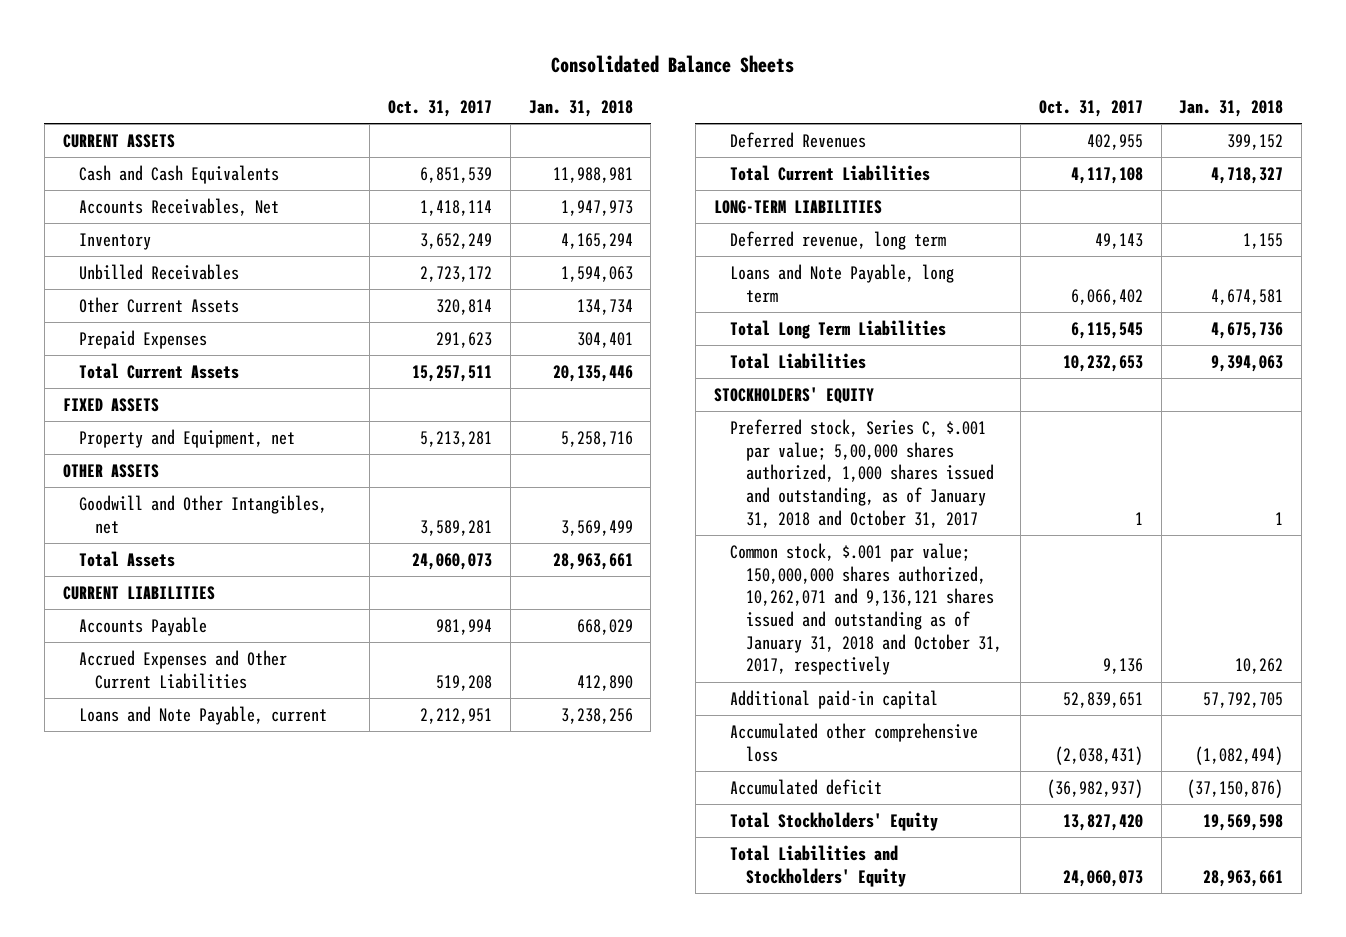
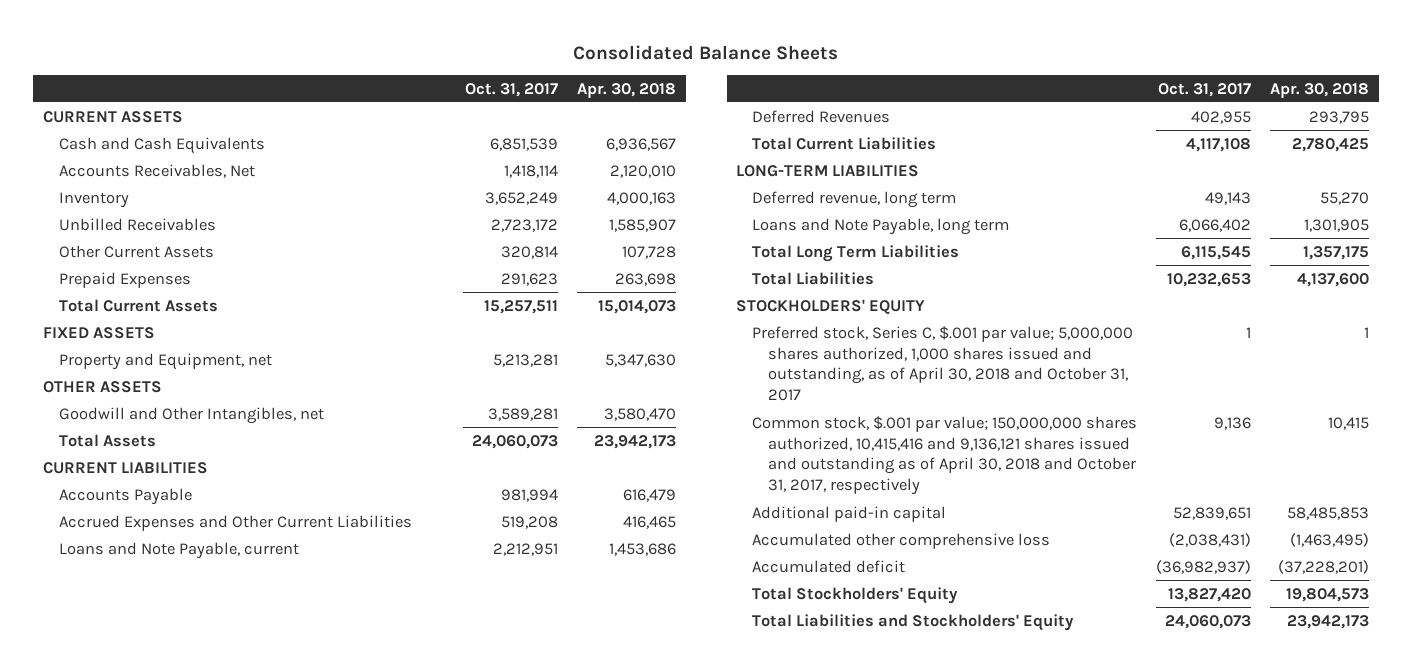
- | Oct. 31, 2017 | Jan. 31, 2018
+ | Oct. 31, 2017 | Apr. 30, 2018
- Preferred stock, Series C, $.001 par value; 5,00,000 shares authorized, 1,000 shares issued and outstanding, as of January 31, 2018 and October 31, 2017 | 1 | 1
- Common stock, $.001 par value; 150,000,000 shares authorized, 10,262,071 and 9,136,121 shares issued and outstanding as of January 31, 2018 and October 31, 2017, respectively | 9,136 | 10,262
+ Preferred stock, Series C, $.001 par value; 5,000,000 shares authorized, 1,000 shares issued and outstanding, as of April 30, 2018 and October 31, 2017 | 1 | 1
+ Common stock, $.001 par value; 150,000,000 shares authorized, 10,415,416 and 9,136,121 shares issued and outstanding as of April 30, 2018 and October 31, 2017, respectively | 9,136 | 10,415

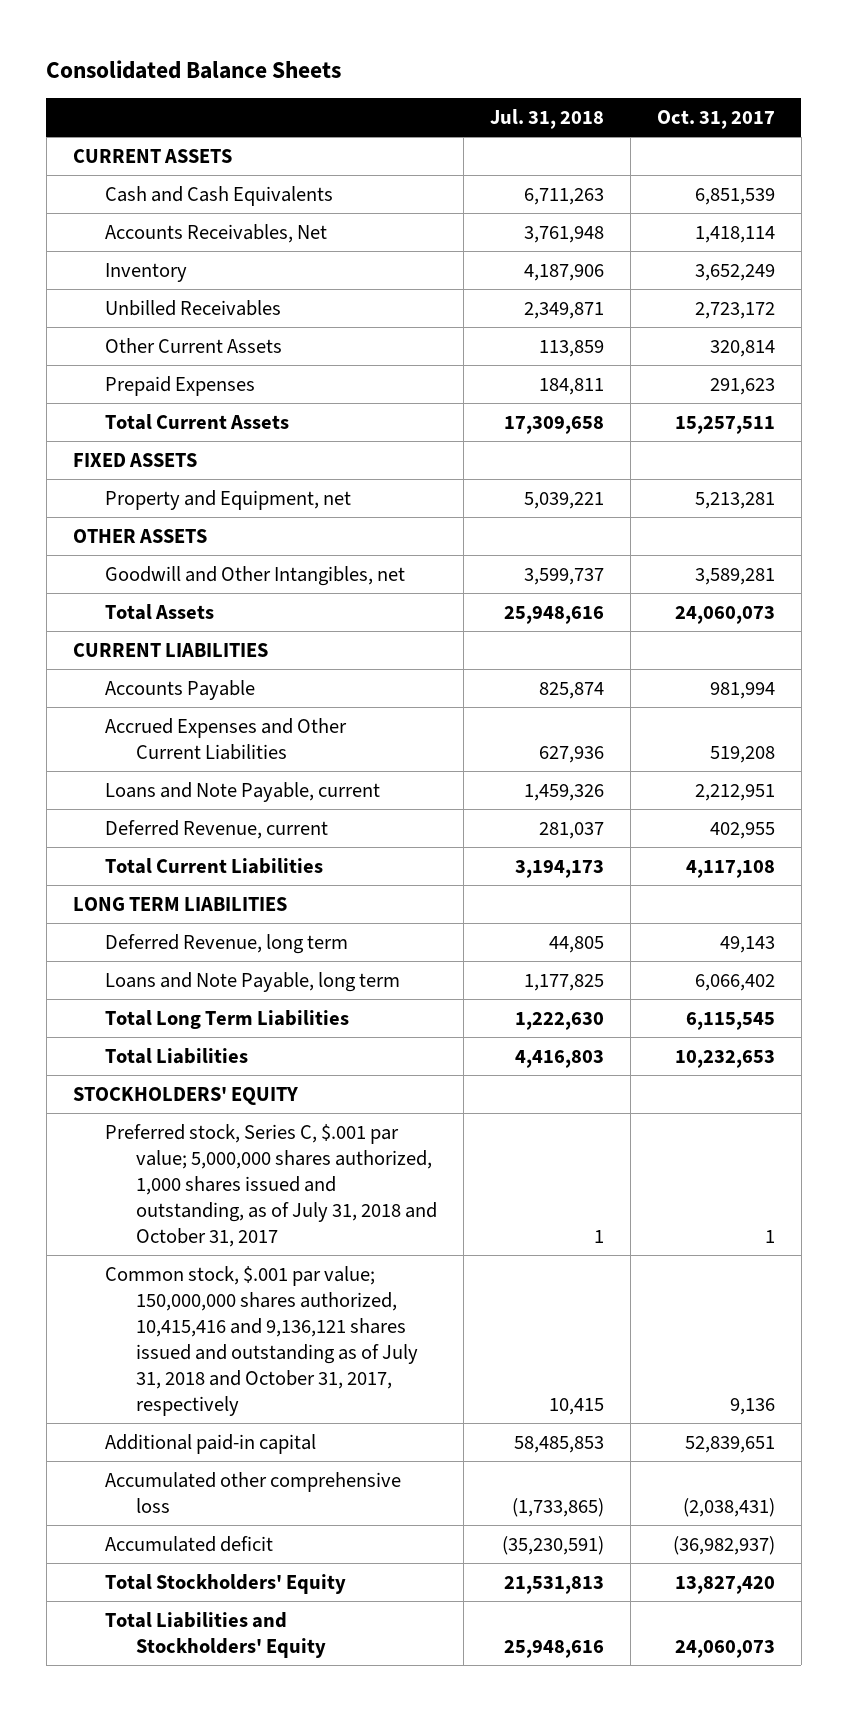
- | Oct. 31, 2017 | Apr. 30, 2018
+ | Jul. 31, 2018 | Oct. 31, 2017
- Deferred Revenues | 402,955 | 293,795
+ Deferred Revenue, current | 281,037 | 402,955
- LONG-TERM LIABILITIES
- Deferred revenue, long term | 49,143 | 55,270
+ LONG TERM LIABILITIES
+ Deferred Revenue, long term | 44,805 | 49,143
- Preferred stock, Series C, $.001 par value; 5,000,000 shares authorized, 1,000 shares issued and outstanding, as of April 30, 2018 and October 31, 2017 | 1 | 1
- Common stock, $.001 par value; 150,000,000 shares authorized, 10,415,416 and 9,136,121 shares issued and outstanding as of April 30, 2018 and October 31, 2017, respectively | 9,136 | 10,415
+ Preferred stock, Series C, $.001 par value; 5,000,000 shares authorized, 1,000 shares issued and outstanding, as of July 31, 2018 and October 31, 2017 | 1 | 1
+ Common stock, $.001 par value; 150,000,000 shares authorized, 10,415,416 and 9,136,121 shares issued and outstanding as of July 31, 2018 and October 31, 2017, respectively | 10,415 | 9,136

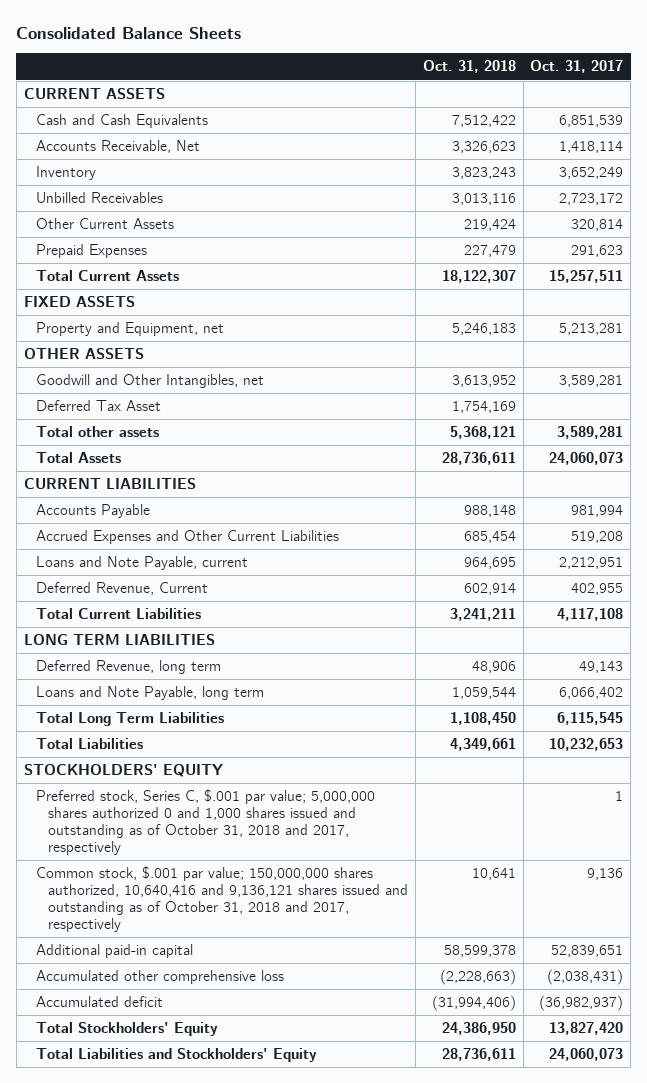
- | Jul. 31, 2018 | Oct. 31, 2017
+ | Oct. 31, 2018 | Oct. 31, 2017
- Accounts Receivables, Net | 3,761,948 | 1,418,114
+ Accounts Receivable, Net | 3,326,623 | 1,418,114
+ Deferred Tax Asset | 1,754,169 |
+ Total other assets | 5,368,121 | 3,589,281
- Deferred Revenue, current | 281,037 | 402,955
+ Deferred Revenue, Current | 602,914 | 402,955
- Preferred stock, Series C, $.001 par value; 5,000,000 shares authorized, 1,000 shares issued and outstanding, as of July 31, 2018 and October 31, 2017 | 1 | 1
- Common stock, $.001 par value; 150,000,000 shares authorized, 10,415,416 and 9,136,121 shares issued and outstanding as of July 31, 2018 and October 31, 2017, respectively | 10,415 | 9,136
+ Preferred stock, Series C, $.001 par value; 5,000,000 shares authorized 0 and 1,000 shares issued and outstanding as of October 31, 2018 and 2017, respectively | | 1
+ Common stock, $.001 par value; 150,000,000 shares authorized, 10,640,416 and 9,136,121 shares issued and outstanding as of October 31, 2018 and 2017, respectively | 10,641 | 9,136

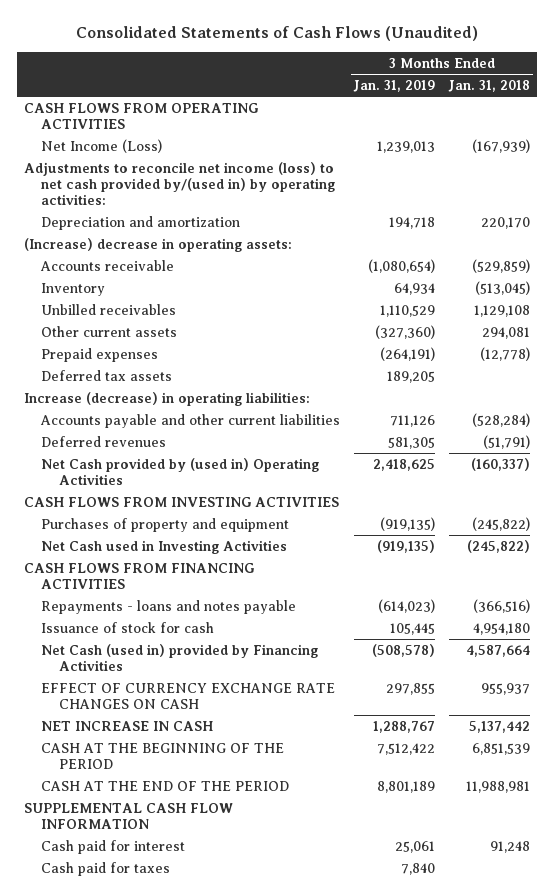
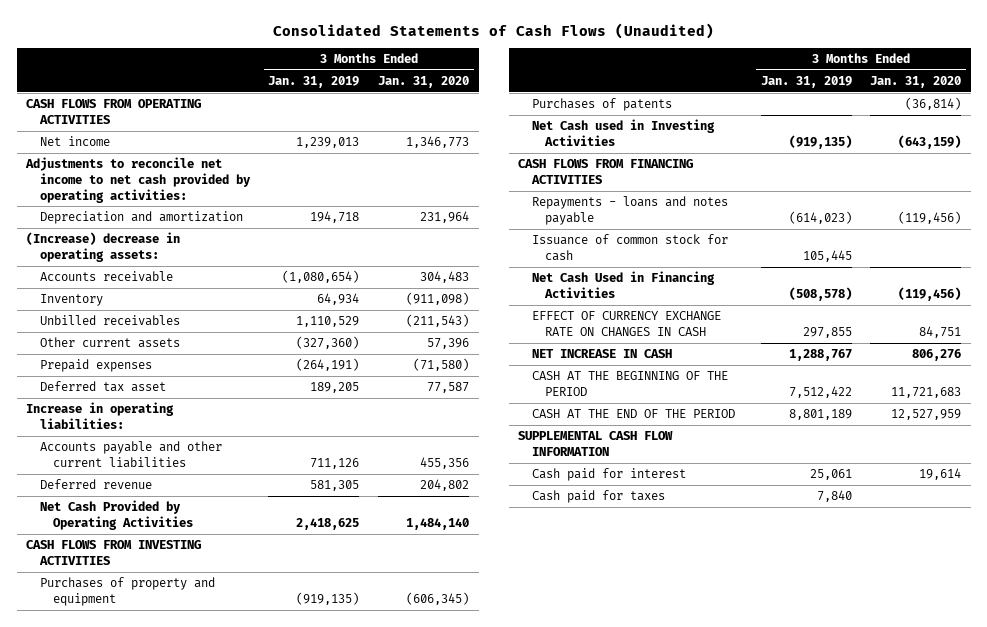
- | 3 Months Ended Jan. 31, 2019 | 3 Months Ended Jan. 31, 2018
+ | 3 Months Ended Jan. 31, 2019 | 3 Months Ended Jan. 31, 2020
- Net Income (Loss) | 1,239,013 | (167,939)
- Adjustments to reconcile net income (loss) to net cash provided by/(used in) by operating activities:
+ Net income | 1,239,013 | 1,346,773
+ Adjustments to reconcile net income to net cash provided by operating activities:
- Deferred tax assets | 189,205 |
- Increase (decrease) in operating liabilities:
+ Deferred tax asset | 189,205 | 77,587
+ Increase in operating liabilities:
- Deferred revenues | 581,305 | (51,791)
- Net Cash provided by (used in) Operating Activities | 2,418,625 | (160,337)
+ Deferred revenue | 581,305 | 204,802
+ Net Cash Provided by Operating Activities | 2,418,625 | 1,484,140
+ Purchases of patents | | (36,814)
- Issuance of stock for cash | 105,445 | 4,954,180
- Net Cash (used in) provided by Financing Activities | (508,578) | 4,587,664
- EFFECT OF CURRENCY EXCHANGE RATE CHANGES ON CASH | 297,855 | 955,937
+ Issuance of common stock for cash | 105,445 |
+ Net Cash Used in Financing Activities | (508,578) | (119,456)
+ EFFECT OF CURRENCY EXCHANGE RATE ON CHANGES IN CASH | 297,855 | 84,751

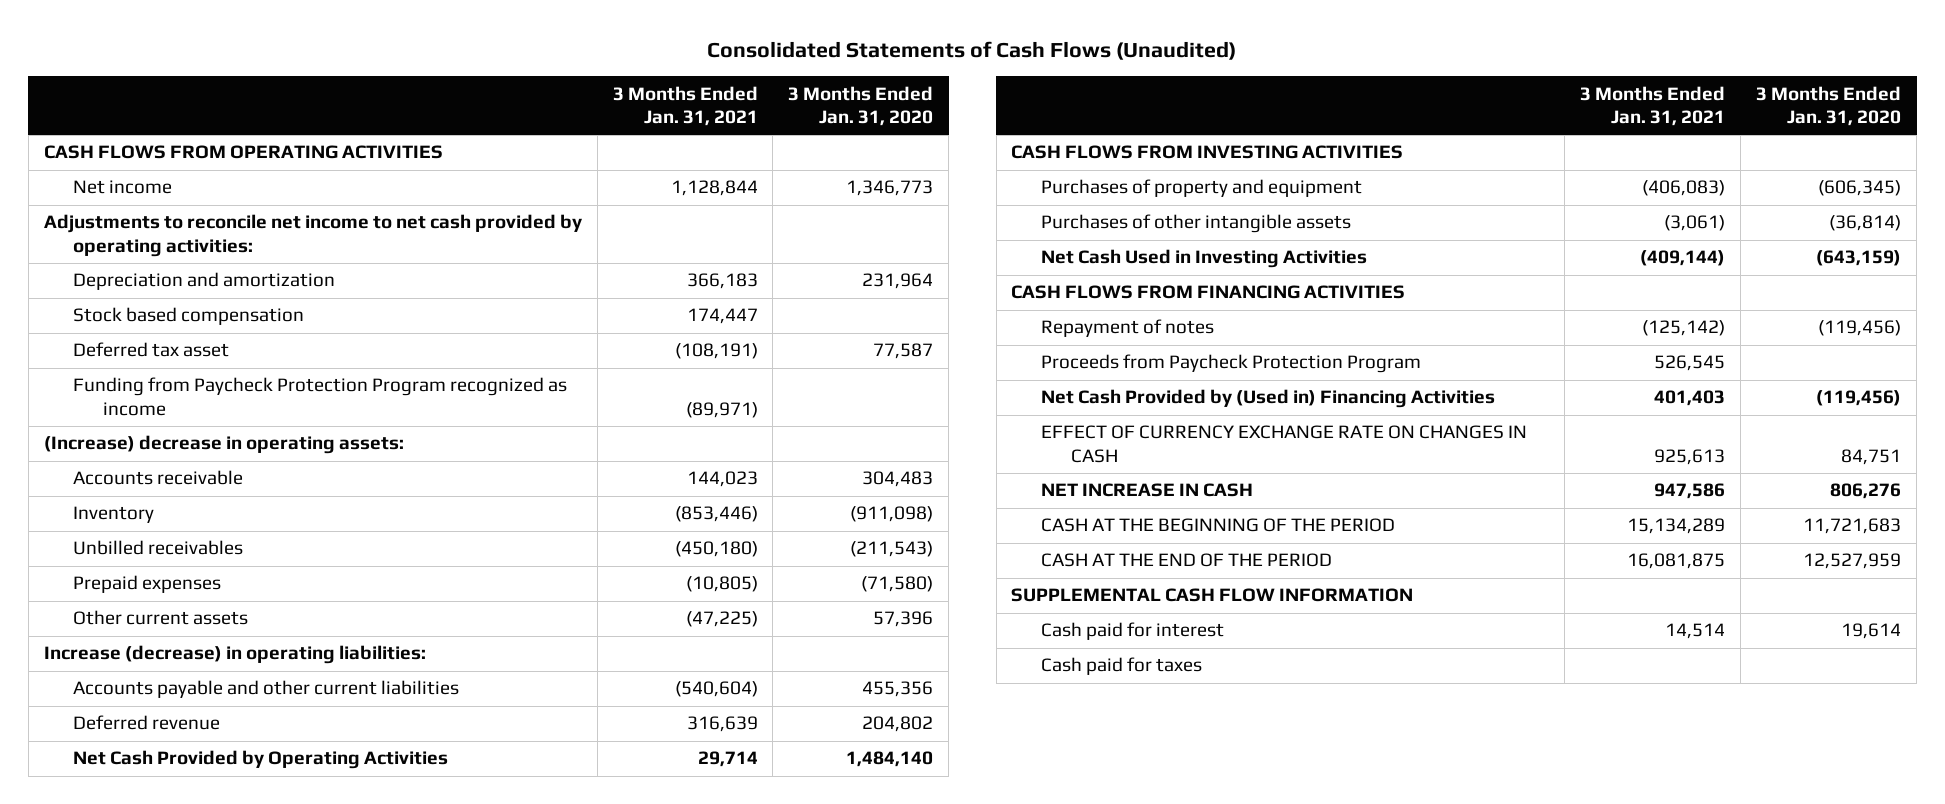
- | 3 Months Ended Jan. 31, 2019 | 3 Months Ended Jan. 31, 2020
+ | 3 Months Ended Jan. 31, 2021 | 3 Months Ended Jan. 31, 2020
+ Stock based compensation | 174,447 |
moved up: Deferred tax asset | (108,191) | 77,587
+ Funding from Paycheck Protection Program recognized as income | (89,971) |
- Increase in operating liabilities:
moved down: Other current assets | (47,225) | 57,396
+ Increase (decrease) in operating liabilities:
- Purchases of patents | | (36,814)
- Net Cash used in Investing Activities | (919,135) | (643,159)
+ Purchases of other intangible assets | (3,061) | (36,814)
+ Net Cash Used in Investing Activities | (409,144) | (643,159)
- Repayments - loans and notes payable | (614,023) | (119,456)
- Issuance of common stock for cash | 105,445 |
- Net Cash Used in Financing Activities | (508,578) | (119,456)
+ Repayment of notes | (125,142) | (119,456)
+ Proceeds from Paycheck Protection Program | 526,545 |
+ Net Cash Provided by (Used in) Financing Activities | 401,403 | (119,456)

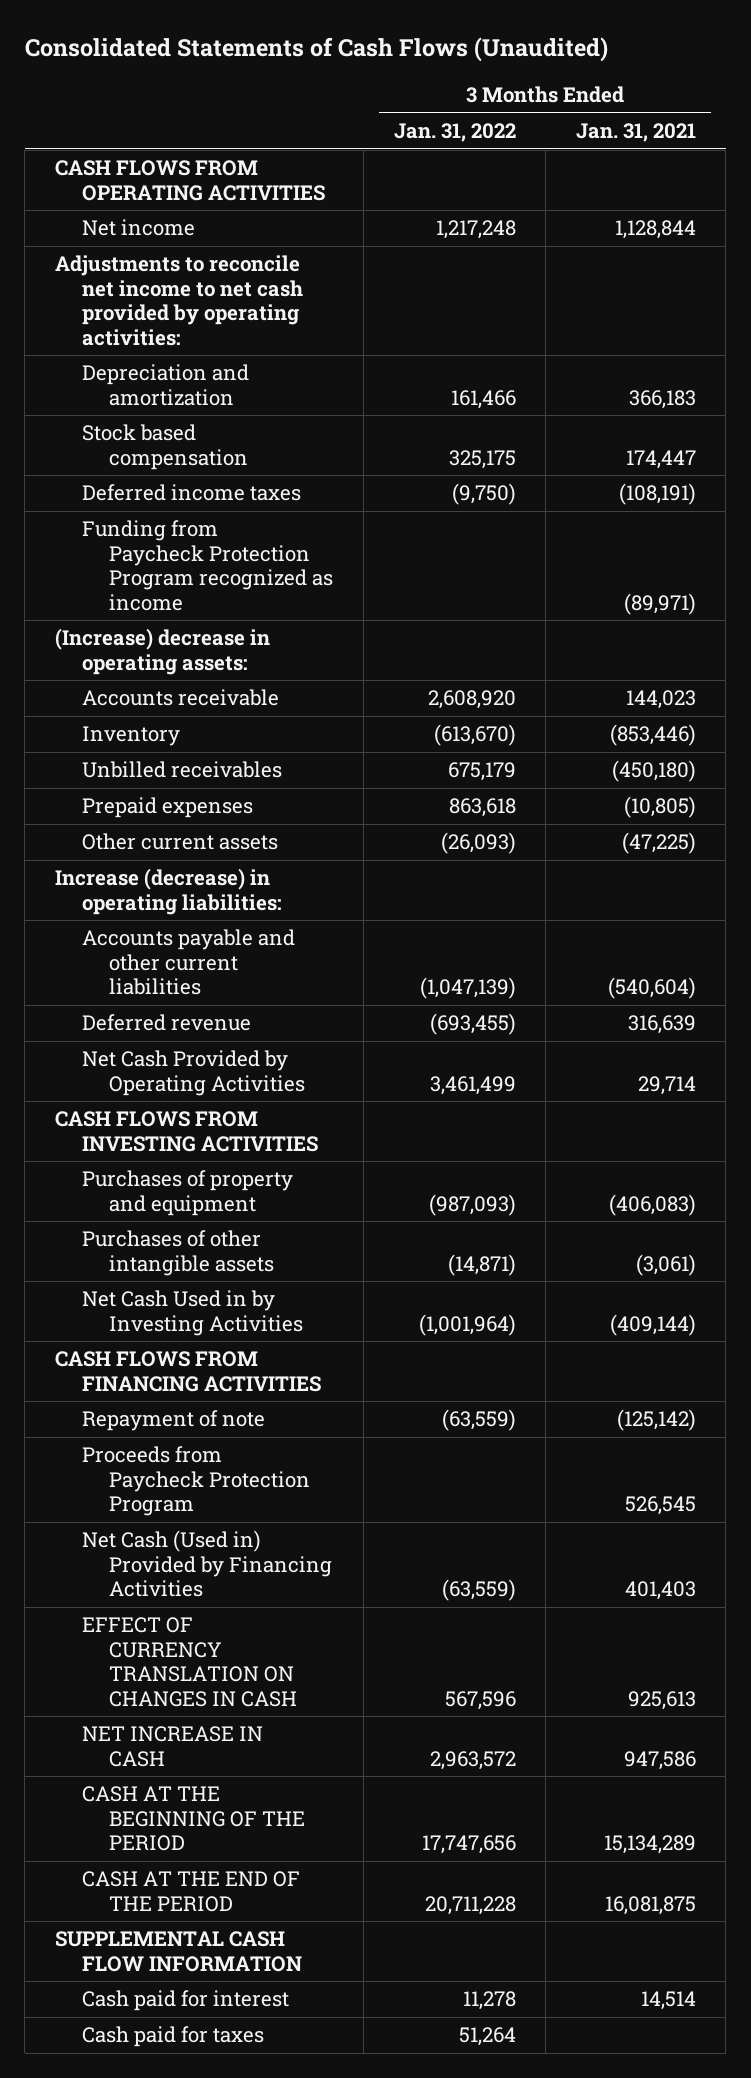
- | 3 Months Ended Jan. 31, 2021 | 3 Months Ended Jan. 31, 2020
+ | 3 Months Ended Jan. 31, 2022 | 3 Months Ended Jan. 31, 2021
- Deferred tax asset | (108,191) | 77,587
+ Deferred income taxes | (9,750) | (108,191)
- Net Cash Used in Investing Activities | (409,144) | (643,159)
+ Net Cash Used in by Investing Activities | (1,001,964) | (409,144)
- Repayment of notes | (125,142) | (119,456)
+ Repayment of note | (63,559) | (125,142)
- Net Cash Provided by (Used in) Financing Activities | 401,403 | (119,456)
- EFFECT OF CURRENCY EXCHANGE RATE ON CHANGES IN CASH | 925,613 | 84,751
+ Net Cash (Used in) Provided by Financing Activities | (63,559) | 401,403
+ EFFECT OF CURRENCY TRANSLATION ON CHANGES IN CASH | 567,596 | 925,613

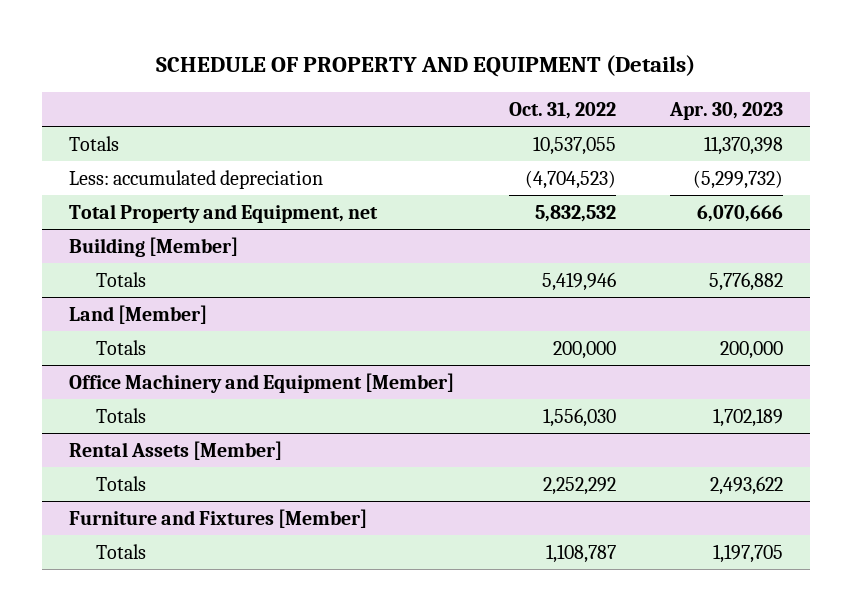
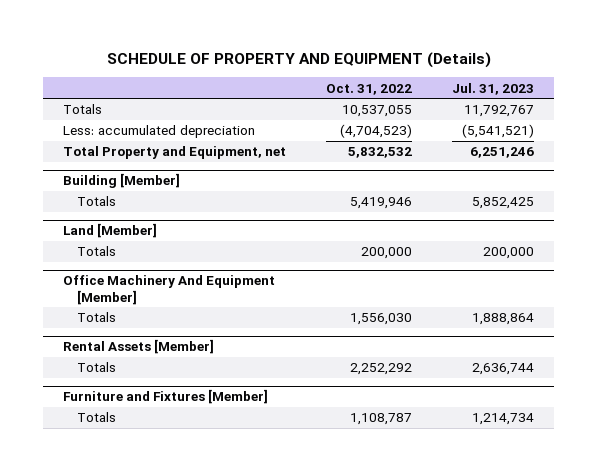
- | Oct. 31, 2022 | Apr. 30, 2023
+ | Oct. 31, 2022 | Jul. 31, 2023
- Office Machinery and Equipment [Member]
+ Office Machinery And Equipment [Member]

